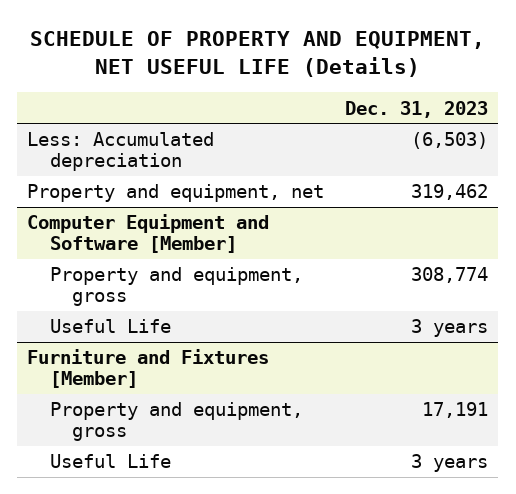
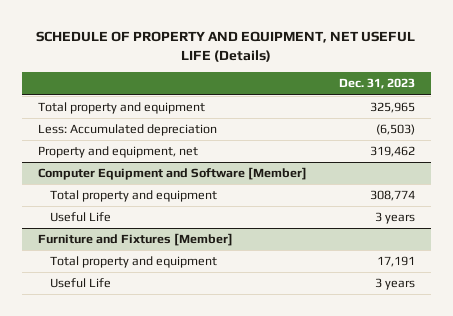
+ Total property and equipment | 325,965
@ Computer Equipment and Software [Member]
- Property and equipment, gross | 308,774
+ Total property and equipment | 308,774
@ Furniture and Fixtures [Member]
- Property and equipment, gross | 17,191
+ Total property and equipment | 17,191

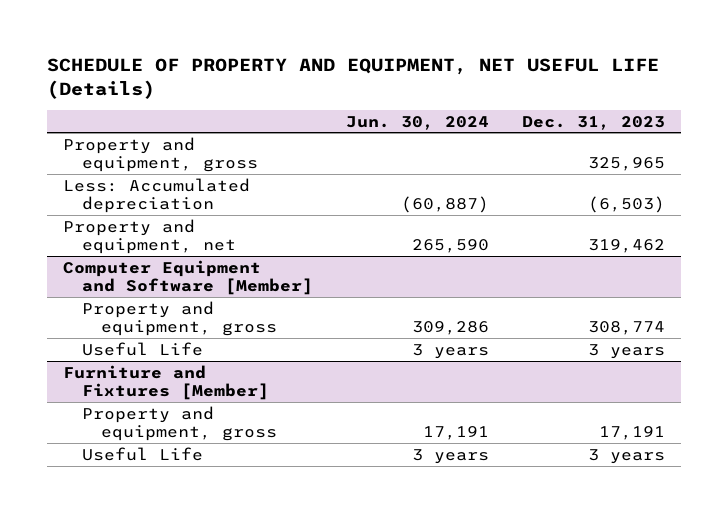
- | Dec. 31, 2023
+ | Jun. 30, 2024 | Dec. 31, 2023
- Total property and equipment | 325,965
+ Property and equipment, gross | | 325,965
@ Computer Equipment and Software [Member]
- Total property and equipment | 308,774
+ Property and equipment, gross | 309,286 | 308,774
@ Furniture and Fixtures [Member]
- Total property and equipment | 17,191
+ Property and equipment, gross | 17,191 | 17,191

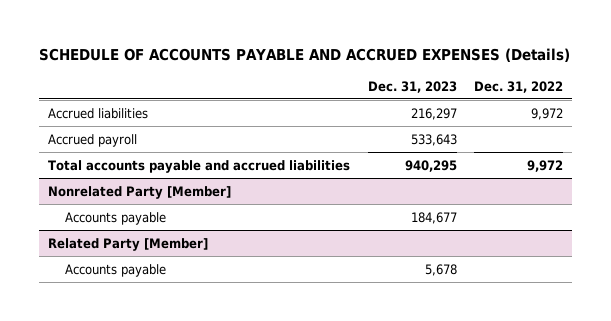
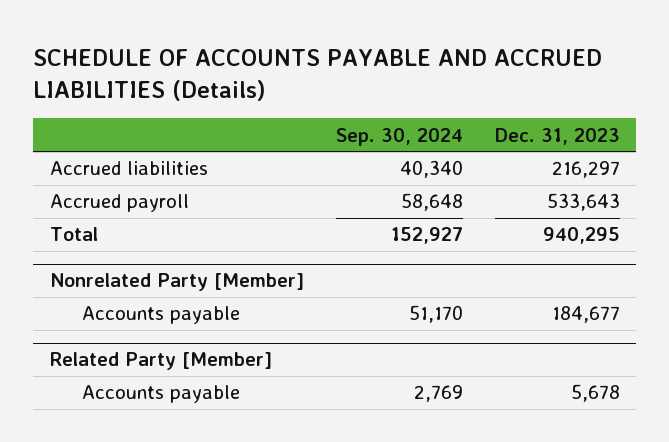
- SCHEDULE OF ACCOUNTS PAYABLE AND ACCRUED EXPENSES (Details)
+ SCHEDULE OF ACCOUNTS PAYABLE AND ACCRUED LIABILITIES (Details)
- | Dec. 31, 2023 | Dec. 31, 2022
+ | Sep. 30, 2024 | Dec. 31, 2023
- Total accounts payable and accrued liabilities | 940,295 | 9,972
+ Total | 152,927 | 940,295

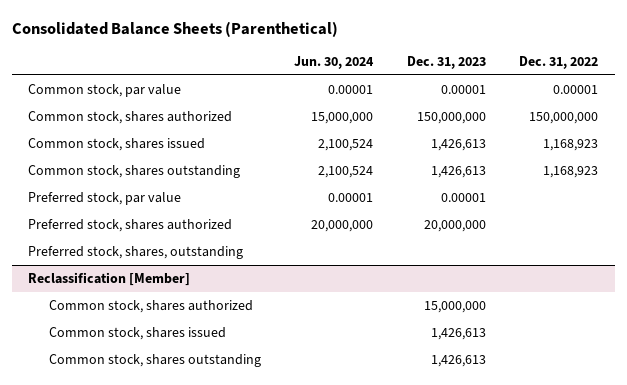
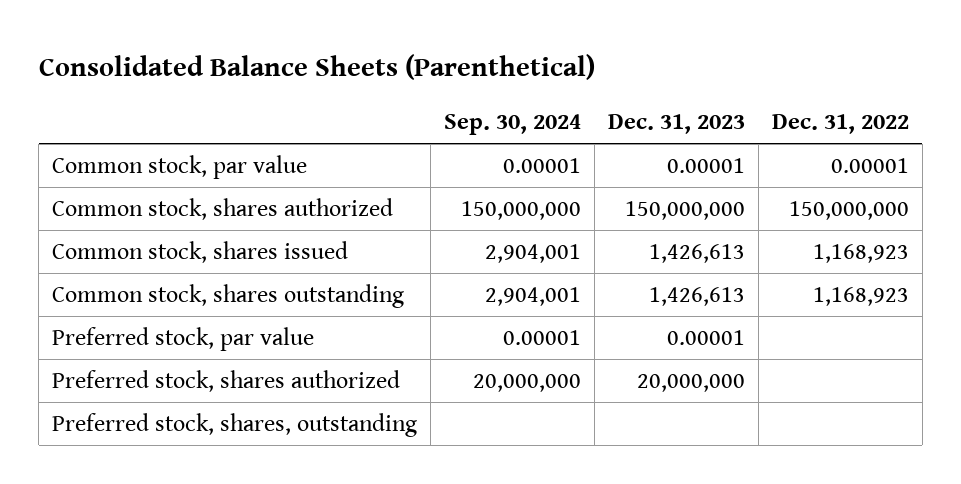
- | Jun. 30, 2024 | Dec. 31, 2023 | Dec. 31, 2022
+ | Sep. 30, 2024 | Dec. 31, 2023 | Dec. 31, 2022
- Reclassification [Member]
- Common stock, shares authorized | | 15,000,000 |
- Common stock, shares issued | | 1,426,613 |
- Common stock, shares outstanding | | 1,426,613 |

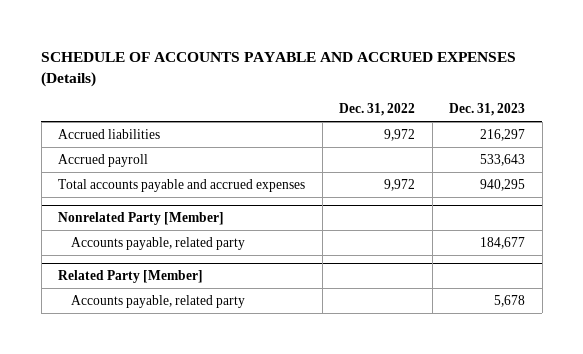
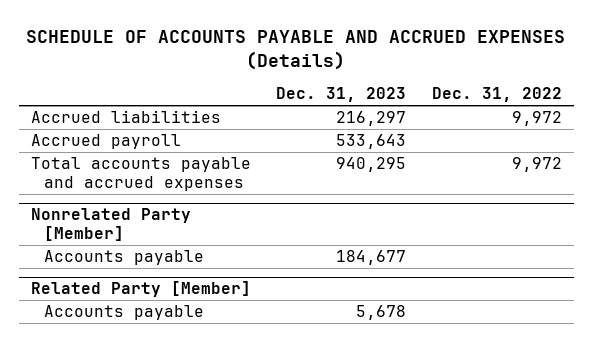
- | Dec. 31, 2022 | Dec. 31, 2023
+ | Dec. 31, 2023 | Dec. 31, 2022
@ Nonrelated Party [Member]
- Accounts payable, related party | | 184,677
+ Accounts payable | 184,677 |
@ Related Party [Member]
- Accounts payable, related party | | 5,678
+ Accounts payable | 5,678 |

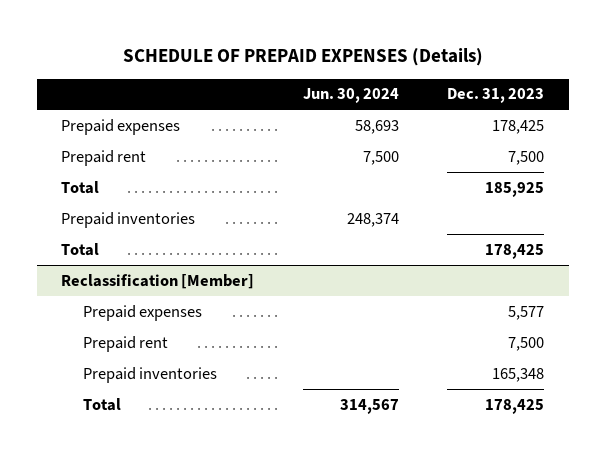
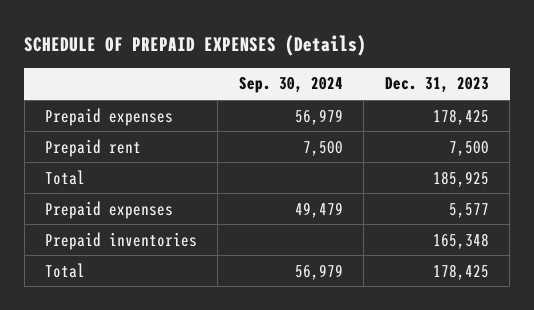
- | Jun. 30, 2024 | Dec. 31, 2023
+ | Sep. 30, 2024 | Dec. 31, 2023
- Prepaid inventories | 248,374 |
- Total | | 178,425
- Reclassification [Member]
- Prepaid rent | | 7,500

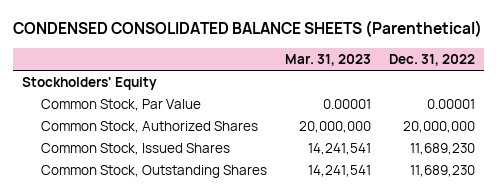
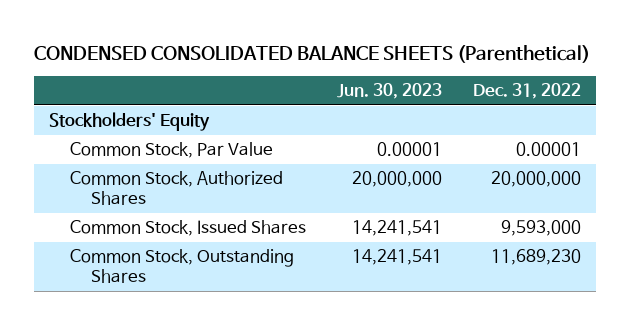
- | Mar. 31, 2023 | Dec. 31, 2022
+ | Jun. 30, 2023 | Dec. 31, 2022
- Common Stock, Issued Shares | 14,241,541 | 11,689,230
+ Common Stock, Issued Shares | 14,241,541 | 9,593,000

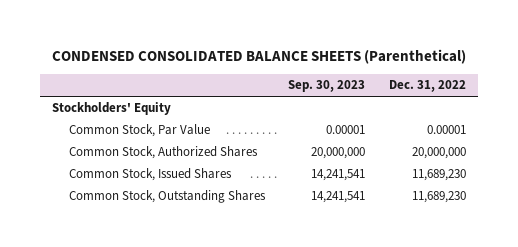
- | Jun. 30, 2023 | Dec. 31, 2022
+ | Sep. 30, 2023 | Dec. 31, 2022
- Common Stock, Issued Shares | 14,241,541 | 9,593,000
+ Common Stock, Issued Shares | 14,241,541 | 11,689,230

